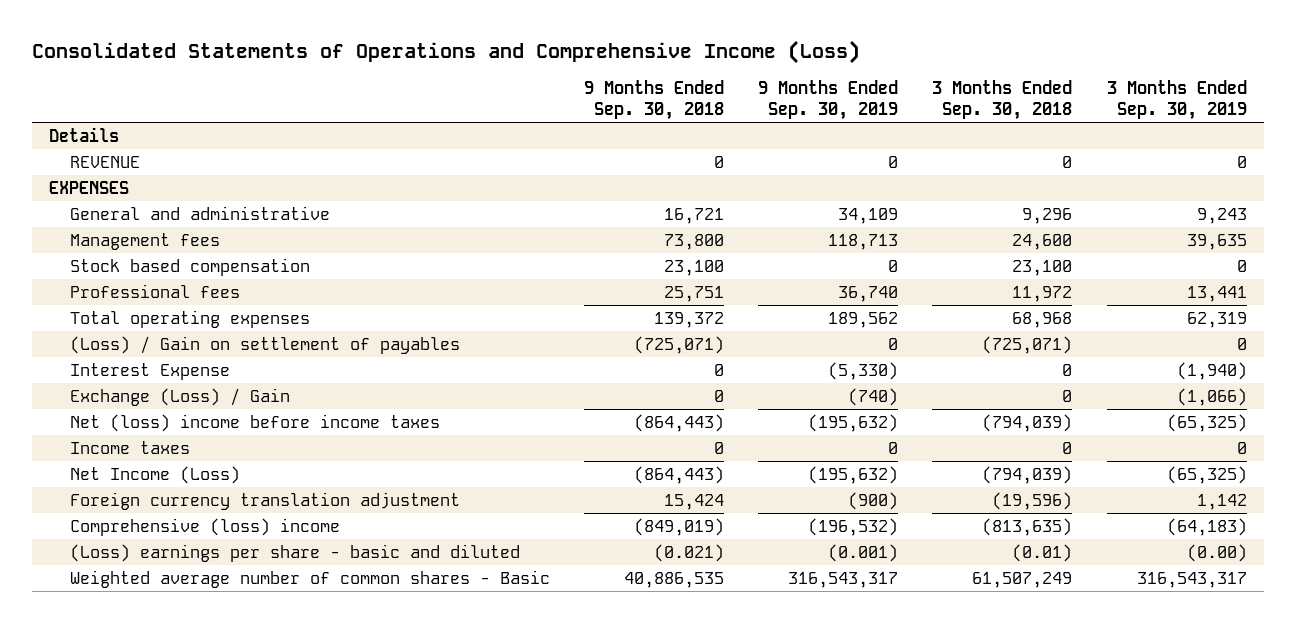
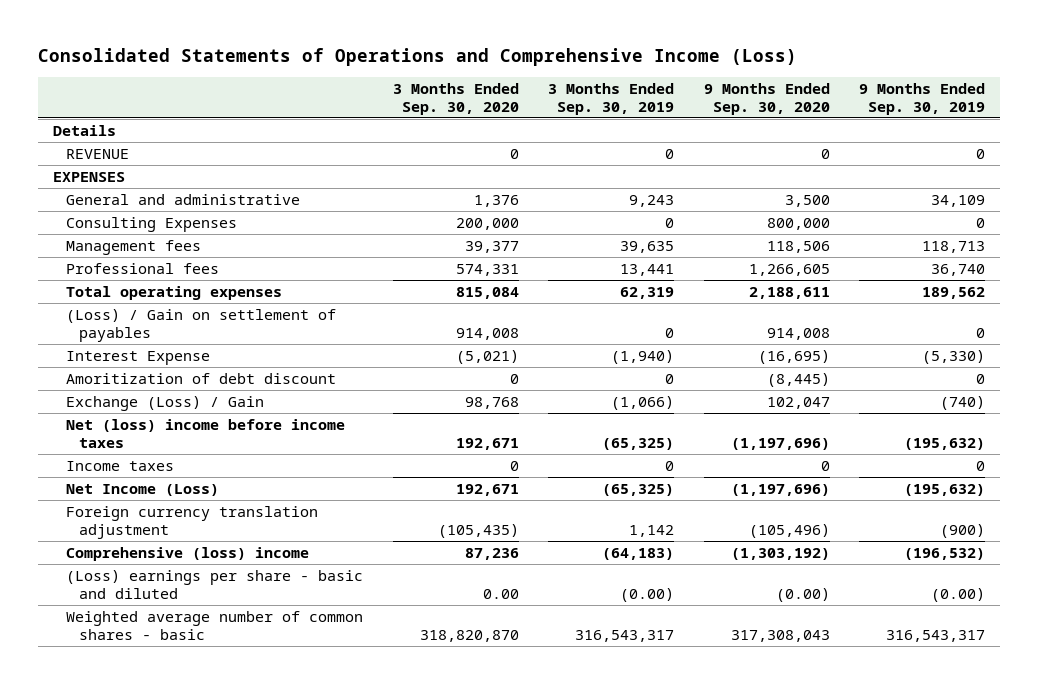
- | 9 Months Ended Sep. 30, 2018 | 9 Months Ended Sep. 30, 2019 | 3 Months Ended Sep. 30, 2018 | 3 Months Ended Sep. 30, 2019
+ | 3 Months Ended Sep. 30, 2020 | 3 Months Ended Sep. 30, 2019 | 9 Months Ended Sep. 30, 2020 | 9 Months Ended Sep. 30, 2019
+ Consulting Expenses | 200,000 | 0 | 800,000 | 0
- Stock based compensation | 23,100 | 0 | 23,100 | 0
+ Amoritization of debt discount | 0 | 0 | (8,445) | 0
- (Loss) earnings per share - basic and diluted | (0.021) | (0.001) | (0.01) | (0.00)
- Weighted average number of common shares - Basic | 40,886,535 | 316,543,317 | 61,507,249 | 316,543,317
+ (Loss) earnings per share - basic and diluted | 0.00 | (0.00) | (0.00) | (0.00)
+ Weighted average number of common shares - basic | 318,820,870 | 316,543,317 | 317,308,043 | 316,543,317

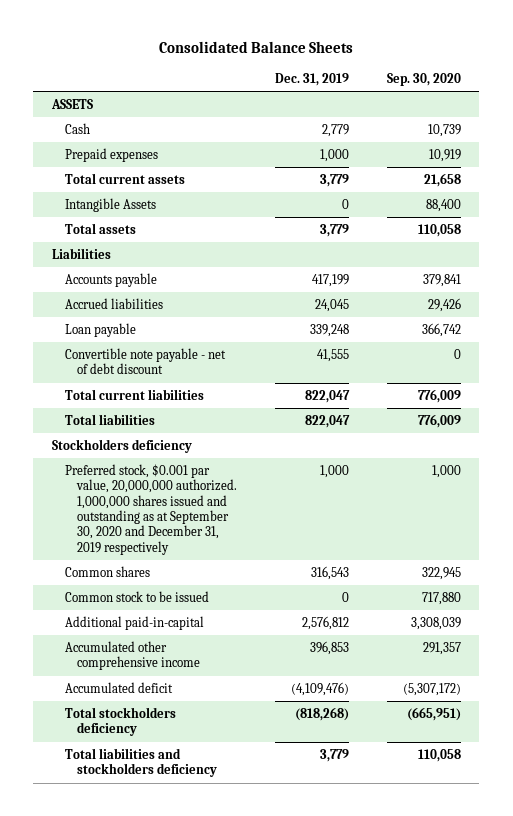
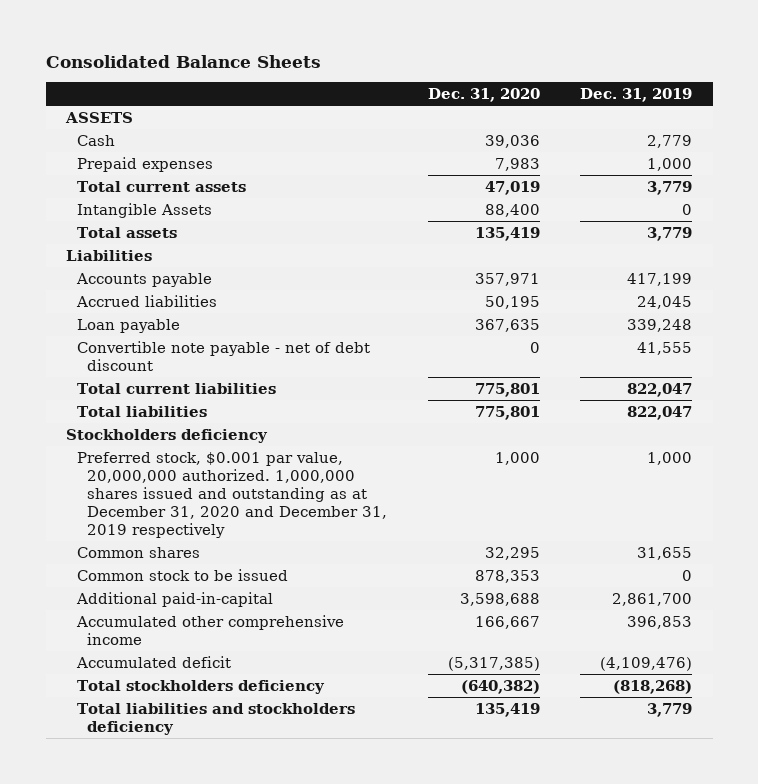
- | Dec. 31, 2019 | Sep. 30, 2020
+ | Dec. 31, 2020 | Dec. 31, 2019
- Preferred stock, $0.001 par value, 20,000,000 authorized. 1,000,000 shares issued and outstanding as at September 30, 2020 and December 31, 2019 respectively | 1,000 | 1,000
- Common shares | 316,543 | 322,945
+ Preferred stock, $0.001 par value, 20,000,000 authorized. 1,000,000 shares issued and outstanding as at December 31, 2020 and December 31, 2019 respectively | 1,000 | 1,000
+ Common shares | 32,295 | 31,655
- Additional paid-in-capital | 2,576,812 | 3,308,039
+ Additional paid-in-capital | 3,598,688 | 2,861,700

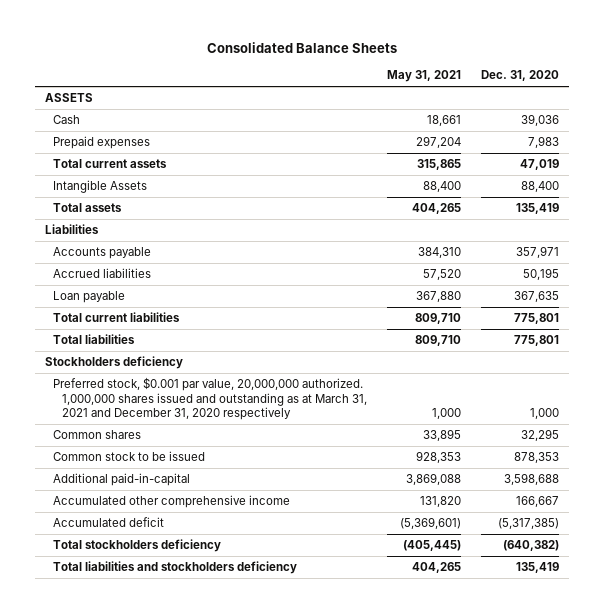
- | Dec. 31, 2020 | Dec. 31, 2019
+ | May 31, 2021 | Dec. 31, 2020
- Convertible note payable - net of debt discount | 0 | 41,555
- Preferred stock, $0.001 par value, 20,000,000 authorized. 1,000,000 shares issued and outstanding as at December 31, 2020 and December 31, 2019 respectively | 1,000 | 1,000
+ Preferred stock, $0.001 par value, 20,000,000 authorized. 1,000,000 shares issued and outstanding as at March 31, 2021 and December 31, 2020 respectively | 1,000 | 1,000

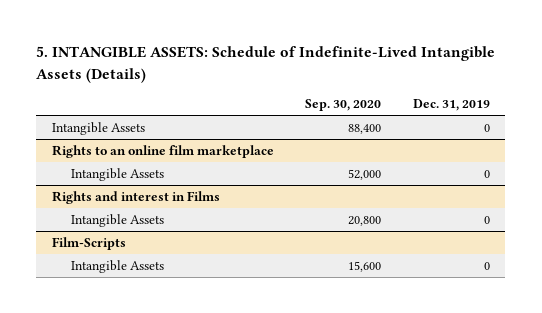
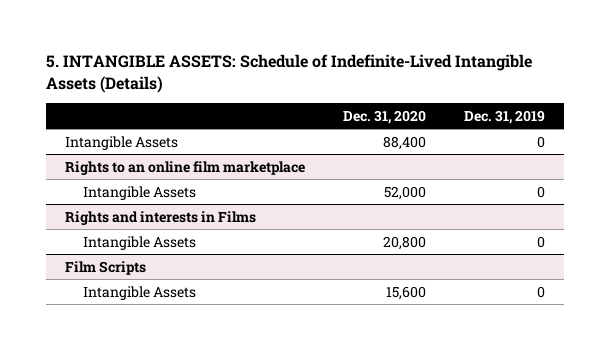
- | Sep. 30, 2020 | Dec. 31, 2019
+ | Dec. 31, 2020 | Dec. 31, 2019
- Rights and interest in Films
+ Rights and interests in Films
- Film-Scripts
+ Film Scripts

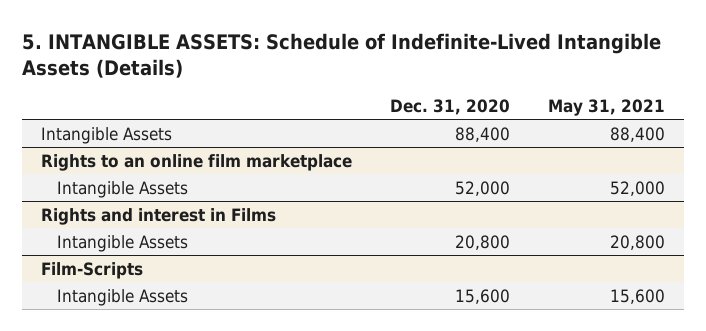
- | Dec. 31, 2020 | Dec. 31, 2019
+ | Dec. 31, 2020 | May 31, 2021
- Rights and interests in Films
+ Rights and interest in Films
- Film Scripts
+ Film-Scripts

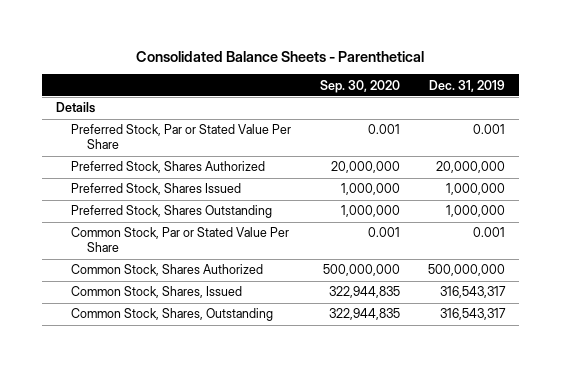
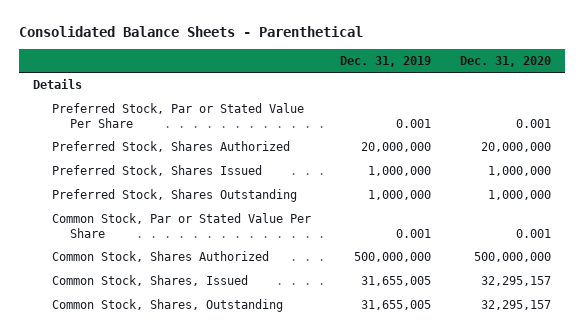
- | Sep. 30, 2020 | Dec. 31, 2019
+ | Dec. 31, 2019 | Dec. 31, 2020
- Common Stock, Shares, Issued | 322,944,835 | 316,543,317
- Common Stock, Shares, Outstanding | 322,944,835 | 316,543,317
+ Common Stock, Shares, Issued | 31,655,005 | 32,295,157
+ Common Stock, Shares, Outstanding | 31,655,005 | 32,295,157

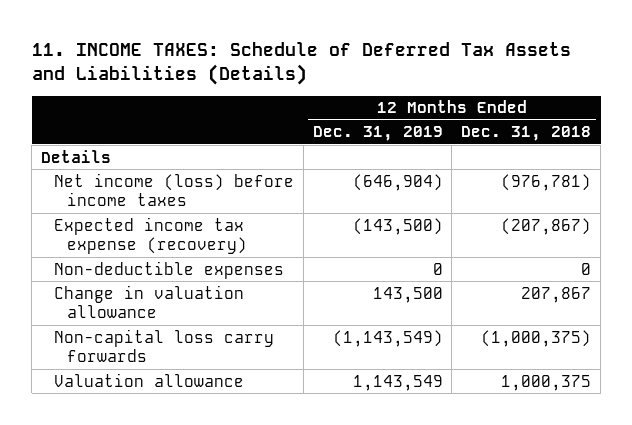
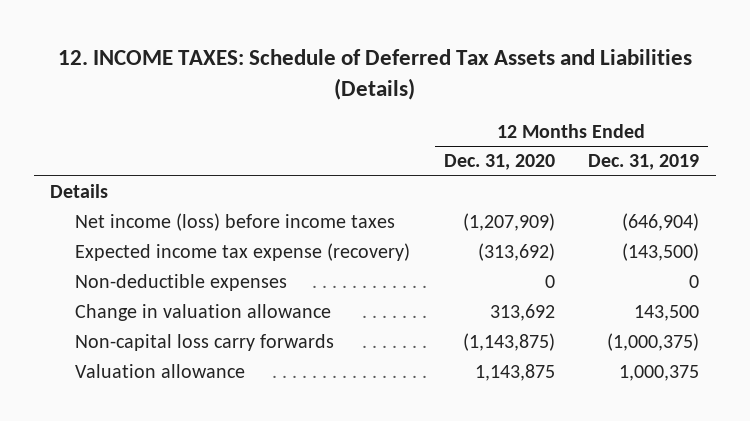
- 11. INCOME TAXES: Schedule of Deferred Tax Assets and Liabilities (Details)
+ 12. INCOME TAXES: Schedule of Deferred Tax Assets and Liabilities (Details)
- | 12 Months Ended Dec. 31, 2019 | 12 Months Ended Dec. 31, 2018
+ | 12 Months Ended Dec. 31, 2020 | 12 Months Ended Dec. 31, 2019
- Non-capital loss carry forwards | (1,143,549) | (1,000,375)
- Valuation allowance | 1,143,549 | 1,000,375
+ Non-capital loss carry forwards | (1,143,875) | (1,000,375)
+ Valuation allowance | 1,143,875 | 1,000,375

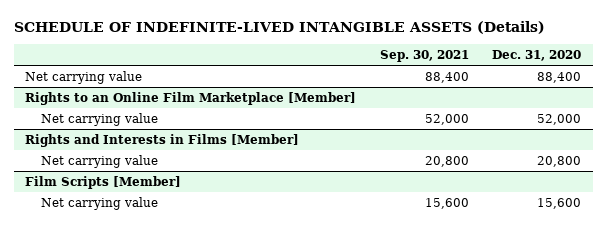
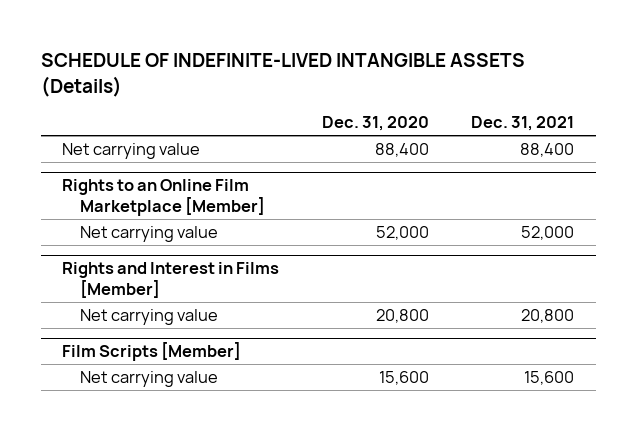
- | Sep. 30, 2021 | Dec. 31, 2020
+ | Dec. 31, 2020 | Dec. 31, 2021
- Rights and Interests in Films [Member]
+ Rights and Interest in Films [Member]

